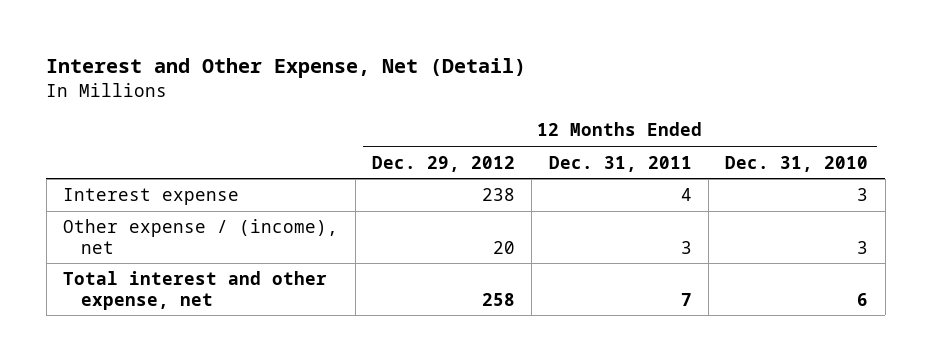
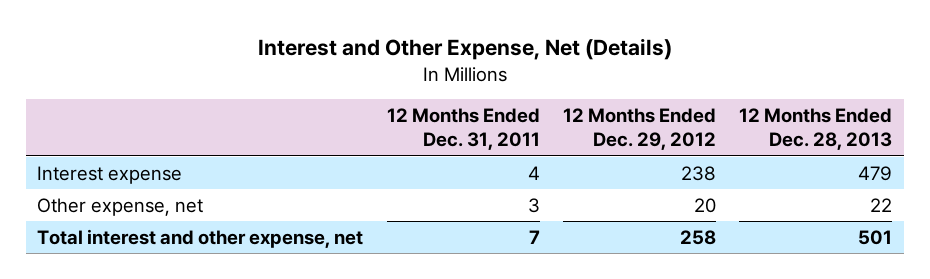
- Interest and Other Expense, Net (Detail)
+ Interest and Other Expense, Net (Details)
- | 12 Months Ended Dec. 29, 2012 | 12 Months Ended Dec. 31, 2011 | 12 Months Ended Dec. 31, 2010
+ | 12 Months Ended Dec. 31, 2011 | 12 Months Ended Dec. 29, 2012 | 12 Months Ended Dec. 28, 2013
- Other expense / (income), net | 20 | 3 | 3
+ Other expense, net | 3 | 20 | 22

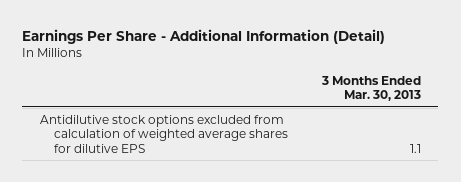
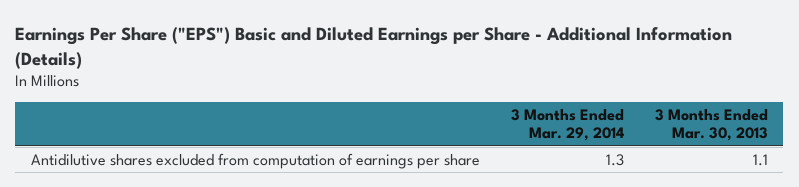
- Earnings Per Share - Additional Information (Detail)
+ Earnings Per Share ("EPS") Basic and Diluted Earnings per Share - Additional Information (Details)
- | 3 Months Ended Mar. 30, 2013
+ | 3 Months Ended Mar. 29, 2014 | 3 Months Ended Mar. 30, 2013
- Antidilutive stock options excluded from calculation of weighted average shares for dilutive EPS | 1.1
+ Antidilutive shares excluded from computation of earnings per share | 1.3 | 1.1

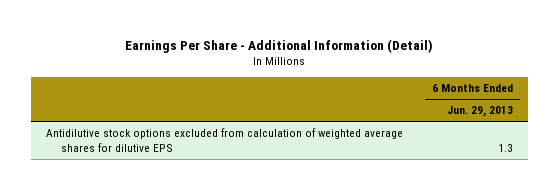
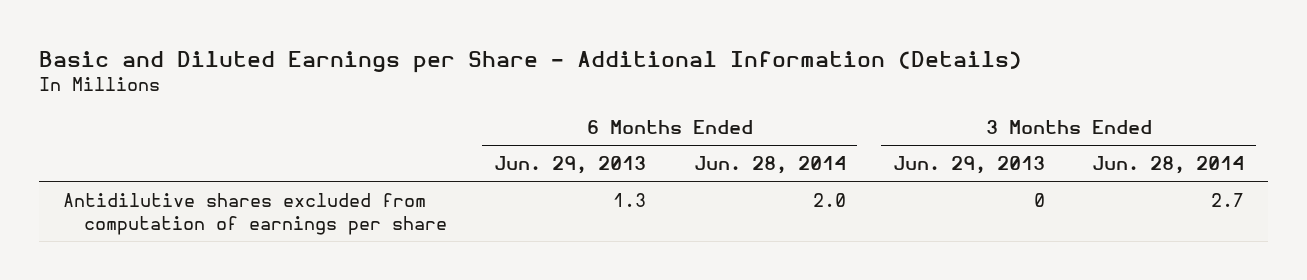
- Earnings Per Share - Additional Information (Detail)
+ Basic and Diluted Earnings per Share - Additional Information (Details)
- | 6 Months Ended Jun. 29, 2013
+ | 6 Months Ended Jun. 29, 2013 | 6 Months Ended Jun. 28, 2014 | 3 Months Ended Jun. 29, 2013 | 3 Months Ended Jun. 28, 2014
- Antidilutive stock options excluded from calculation of weighted average shares for dilutive EPS | 1.3
+ Antidilutive shares excluded from computation of earnings per share | 1.3 | 2.0 | 0 | 2.7

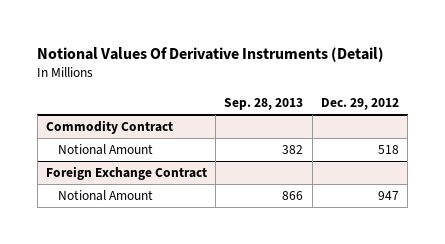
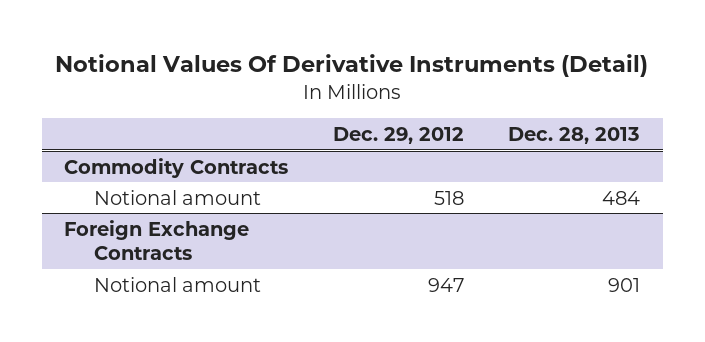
- | Sep. 28, 2013 | Dec. 29, 2012
+ | Dec. 29, 2012 | Dec. 28, 2013
- Commodity Contract
- Notional Amount | 382 | 518
- Foreign Exchange Contract
- Notional Amount | 866 | 947
+ Commodity Contracts
+ Notional amount | 518 | 484
+ Foreign Exchange Contracts
+ Notional amount | 947 | 901

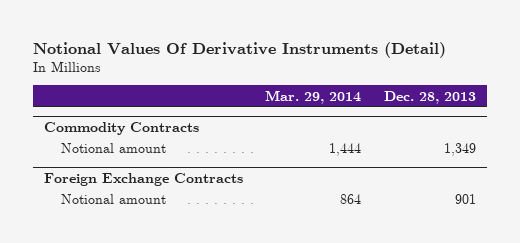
- | Dec. 29, 2012 | Dec. 28, 2013
+ | Mar. 29, 2014 | Dec. 28, 2013
@ Commodity Contracts
- Notional amount | 518 | 484
+ Notional amount | 1,444 | 1,349

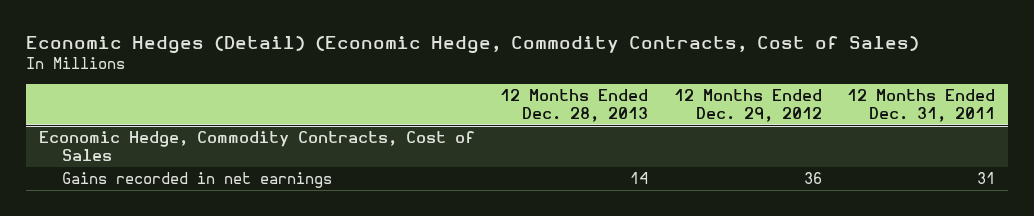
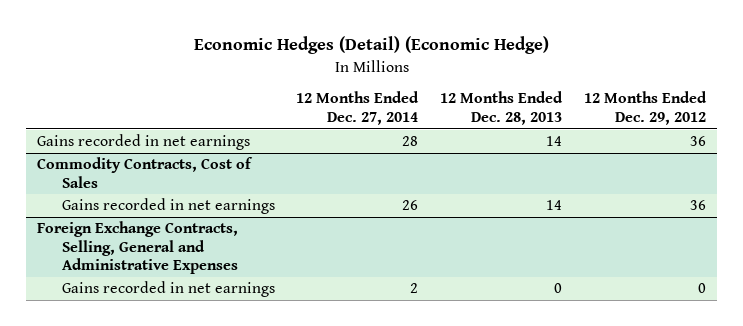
- Economic Hedges (Detail) (Economic Hedge, Commodity Contracts, Cost of Sales)
+ Economic Hedges (Detail) (Economic Hedge)
- | 12 Months Ended Dec. 28, 2013 | 12 Months Ended Dec. 29, 2012 | 12 Months Ended Dec. 31, 2011
+ | 12 Months Ended Dec. 27, 2014 | 12 Months Ended Dec. 28, 2013 | 12 Months Ended Dec. 29, 2012
- Economic Hedge, Commodity Contracts, Cost of Sales
+ Commodity Contracts, Cost of Sales
+ Gains recorded in net earnings | 26 | 14 | 36
+ Foreign Exchange Contracts, Selling, General and Administrative Expenses
+ Gains recorded in net earnings | 2 | 0 | 0

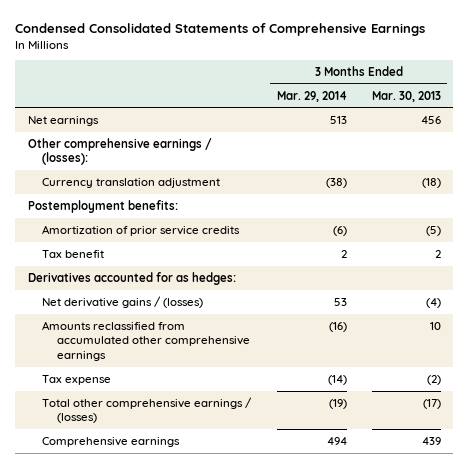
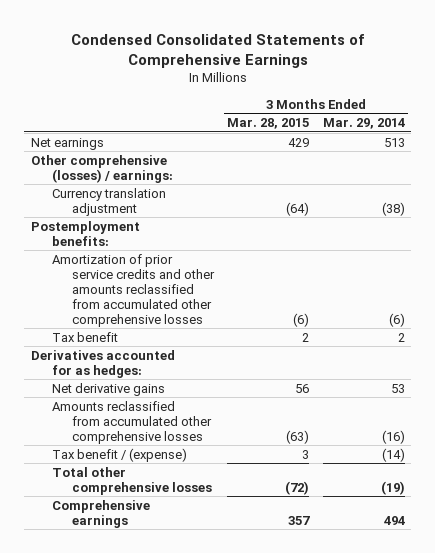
- | 3 Months Ended Mar. 29, 2014 | 3 Months Ended Mar. 30, 2013
+ | 3 Months Ended Mar. 28, 2015 | 3 Months Ended Mar. 29, 2014
- Other comprehensive earnings / (losses):
+ Other comprehensive (losses) / earnings:
- Amortization of prior service credits | (6) | (5)
+ Amortization of prior service credits and other amounts reclassified from accumulated other comprehensive losses | (6) | (6)
- Net derivative gains / (losses) | 53 | (4)
- Amounts reclassified from accumulated other comprehensive earnings | (16) | 10
- Tax expense | (14) | (2)
- Total other comprehensive earnings / (losses) | (19) | (17)
+ Net derivative gains | 56 | 53
+ Amounts reclassified from accumulated other comprehensive losses | (63) | (16)
+ Tax benefit / (expense) | 3 | (14)
+ Total other comprehensive losses | (72) | (19)

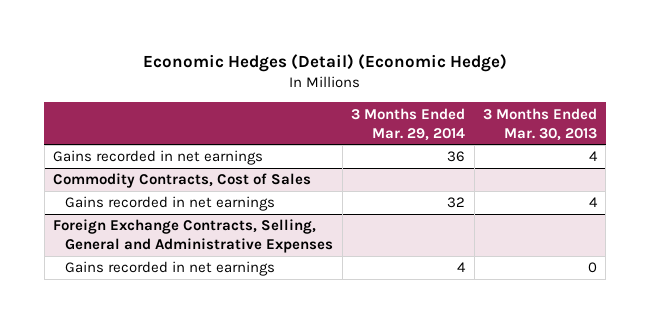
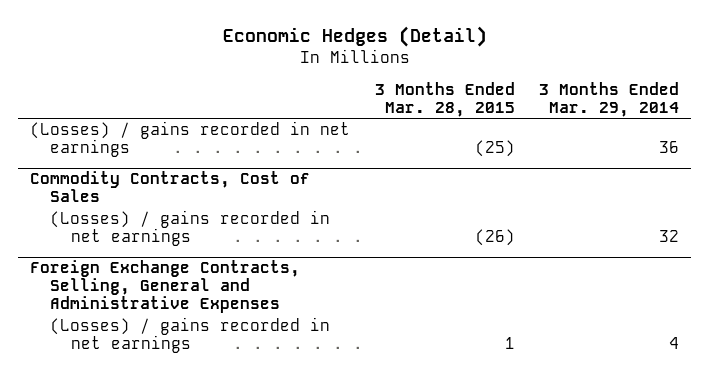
- Economic Hedges (Detail) (Economic Hedge)
+ Economic Hedges (Detail)
- | 3 Months Ended Mar. 29, 2014 | 3 Months Ended Mar. 30, 2013
+ | 3 Months Ended Mar. 28, 2015 | 3 Months Ended Mar. 29, 2014
- Gains recorded in net earnings | 36 | 4
+ (Losses) / gains recorded in net earnings | (25) | 36
@ Commodity Contracts, Cost of Sales
- Gains recorded in net earnings | 32 | 4
+ (Losses) / gains recorded in net earnings | (26) | 32
@ Foreign Exchange Contracts, Selling, General and Administrative Expenses
- Gains recorded in net earnings | 4 | 0
+ (Losses) / gains recorded in net earnings | 1 | 4

